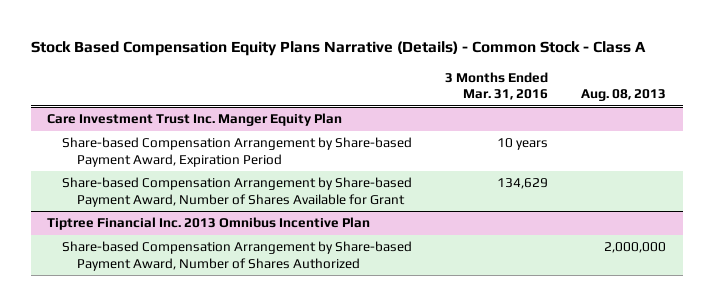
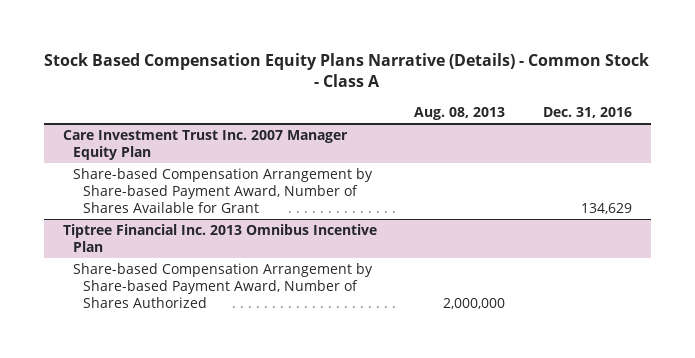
- | 3 Months Ended Mar. 31, 2016 | Aug. 08, 2013
+ | Aug. 08, 2013 | Dec. 31, 2016
- Care Investment Trust Inc. Manger Equity Plan
- Share-based Compensation Arrangement by Share-based Payment Award, Expiration Period | 10 years |
+ Care Investment Trust Inc. 2007 Manager Equity Plan

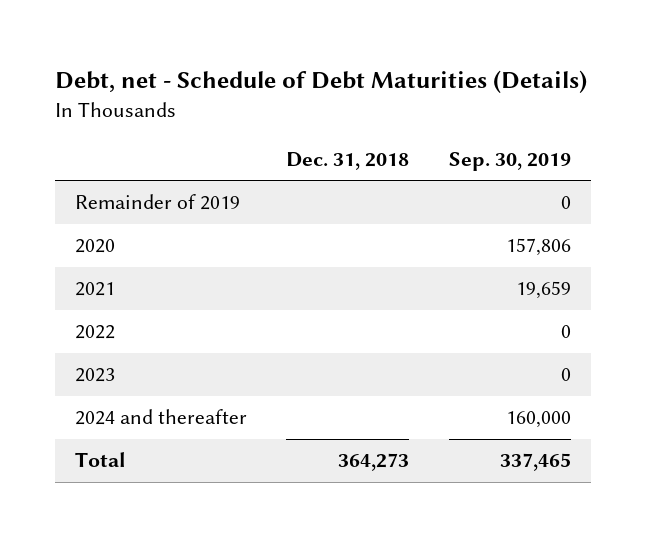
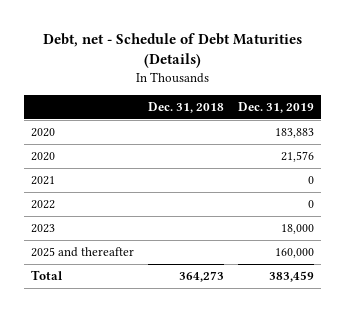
- | Dec. 31, 2018 | Sep. 30, 2019
+ | Dec. 31, 2018 | Dec. 31, 2019
- Remainder of 2019 | | 0
+ 2020 | | 21,576
- 2024 and thereafter | | 160,000
+ 2025 and thereafter | | 160,000

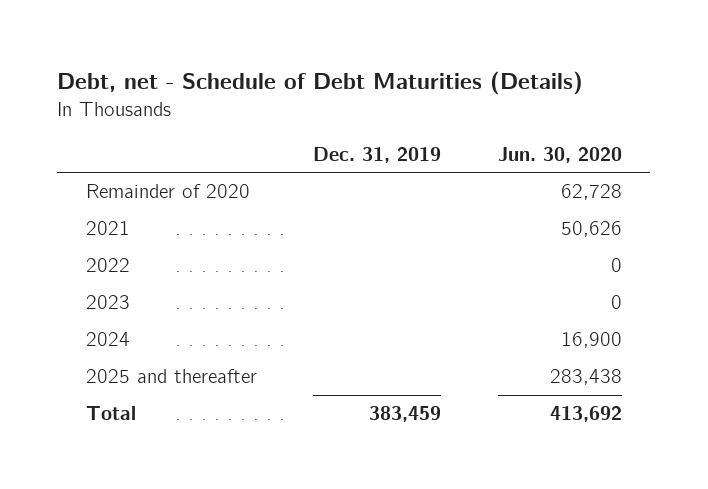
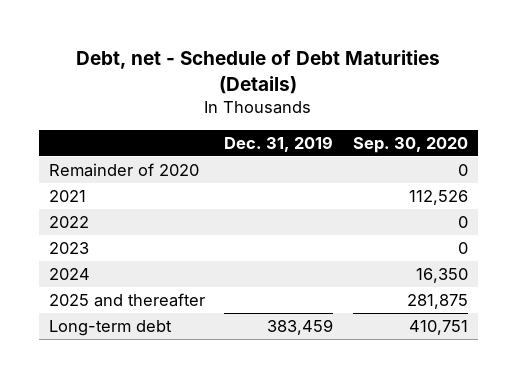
- | Dec. 31, 2019 | Jun. 30, 2020
+ | Dec. 31, 2019 | Sep. 30, 2020
- Total | 383,459 | 413,692
+ Long-term debt | 383,459 | 410,751

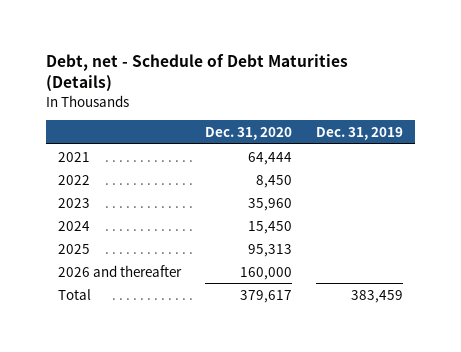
- | Dec. 31, 2019 | Sep. 30, 2020
+ | Dec. 31, 2020 | Dec. 31, 2019
- Remainder of 2020 | | 0
- 2025 and thereafter | | 281,875
- Long-term debt | 383,459 | 410,751
+ 2025 | 95,313 |
+ 2026 and thereafter | 160,000 |
+ Total | 379,617 | 383,459

